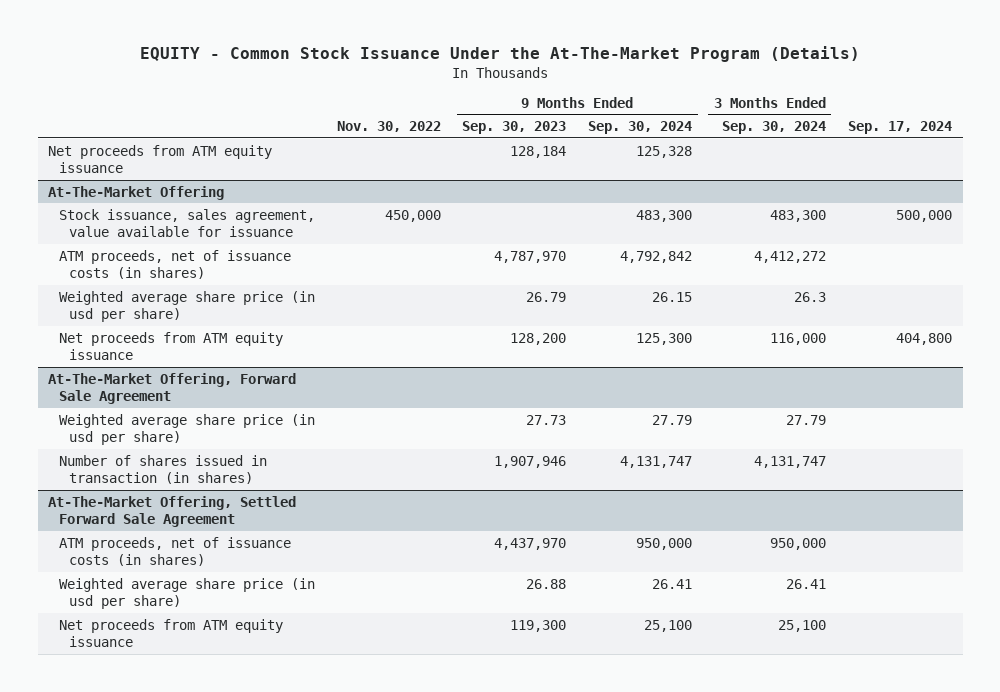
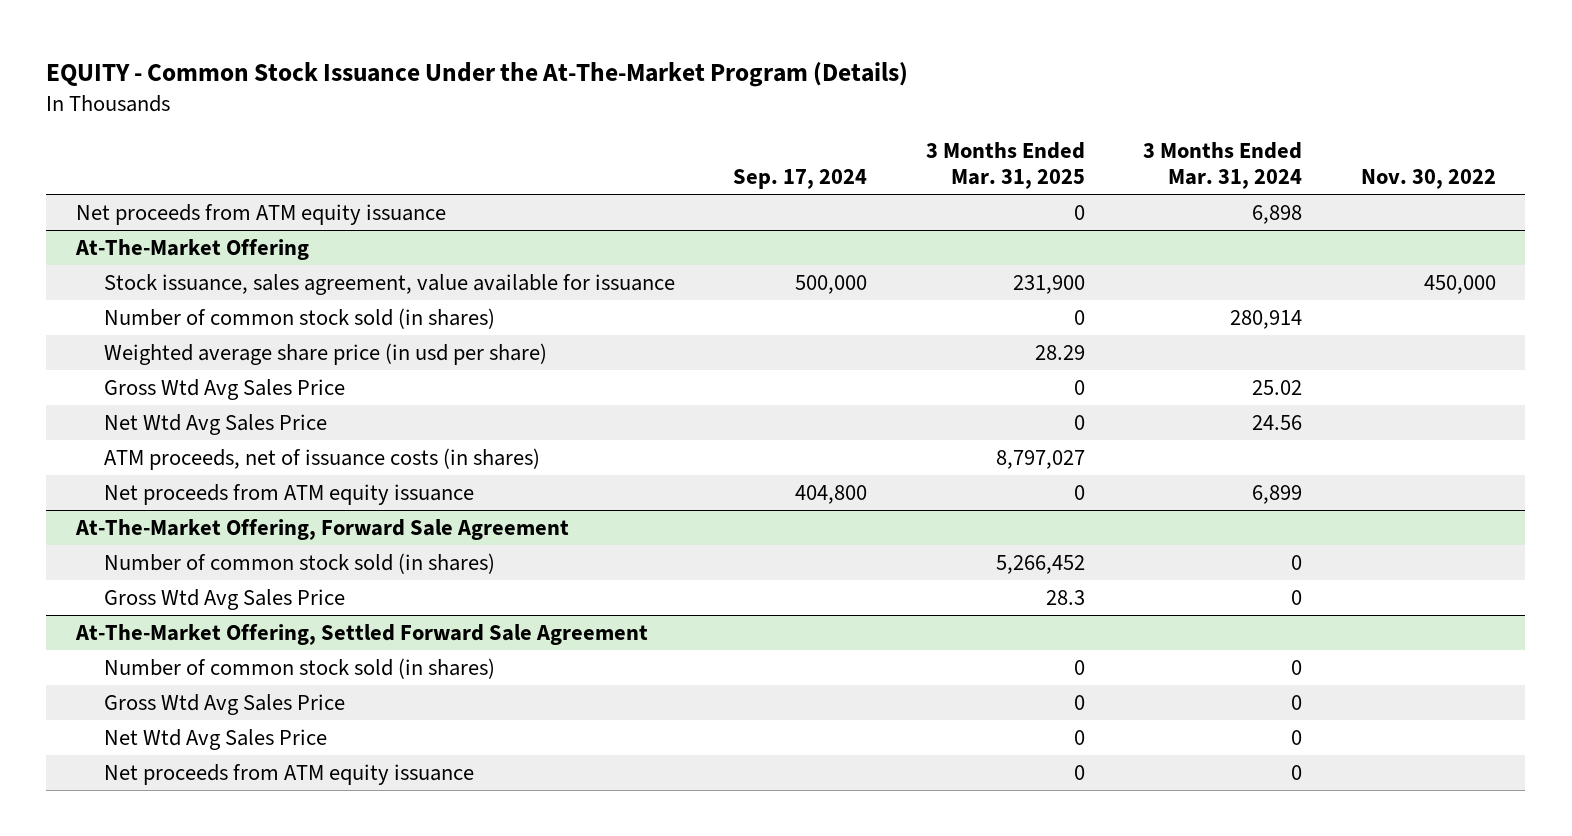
- | Nov. 30, 2022 | 9 Months Ended Sep. 30, 2023 | 9 Months Ended Sep. 30, 2024 | 3 Months Ended Sep. 30, 2024 | Sep. 17, 2024
+ | Sep. 17, 2024 | 3 Months Ended Mar. 31, 2025 | 3 Months Ended Mar. 31, 2024 | Nov. 30, 2022
@ At-The-Market Offering
+ Number of common stock sold (in shares) | | 0 | 280,914 |
+ Gross Wtd Avg Sales Price | | 0 | 25.02 |
+ Net Wtd Avg Sales Price | | 0 | 24.56 |
moved down: ATM proceeds, net of issuance costs (in shares) | | 8,797,027 | |
@ At-The-Market Offering, Forward Sale Agreement
- Weighted average share price (in usd per share) | | 27.73 | 27.79 | 27.79 |
- Number of shares issued in transaction (in shares) | | 1,907,946 | 4,131,747 | 4,131,747 |
+ Number of common stock sold (in shares) | | 5,266,452 | 0 |
+ Gross Wtd Avg Sales Price | | 28.3 | 0 |
@ At-The-Market Offering, Settled Forward Sale Agreement
- ATM proceeds, net of issuance costs (in shares) | | 4,437,970 | 950,000 | 950,000 |
- Weighted average share price (in usd per share) | | 26.88 | 26.41 | 26.41 |
+ Number of common stock sold (in shares) | | 0 | 0 |
+ Gross Wtd Avg Sales Price | | 0 | 0 |
+ Net Wtd Avg Sales Price | | 0 | 0 |

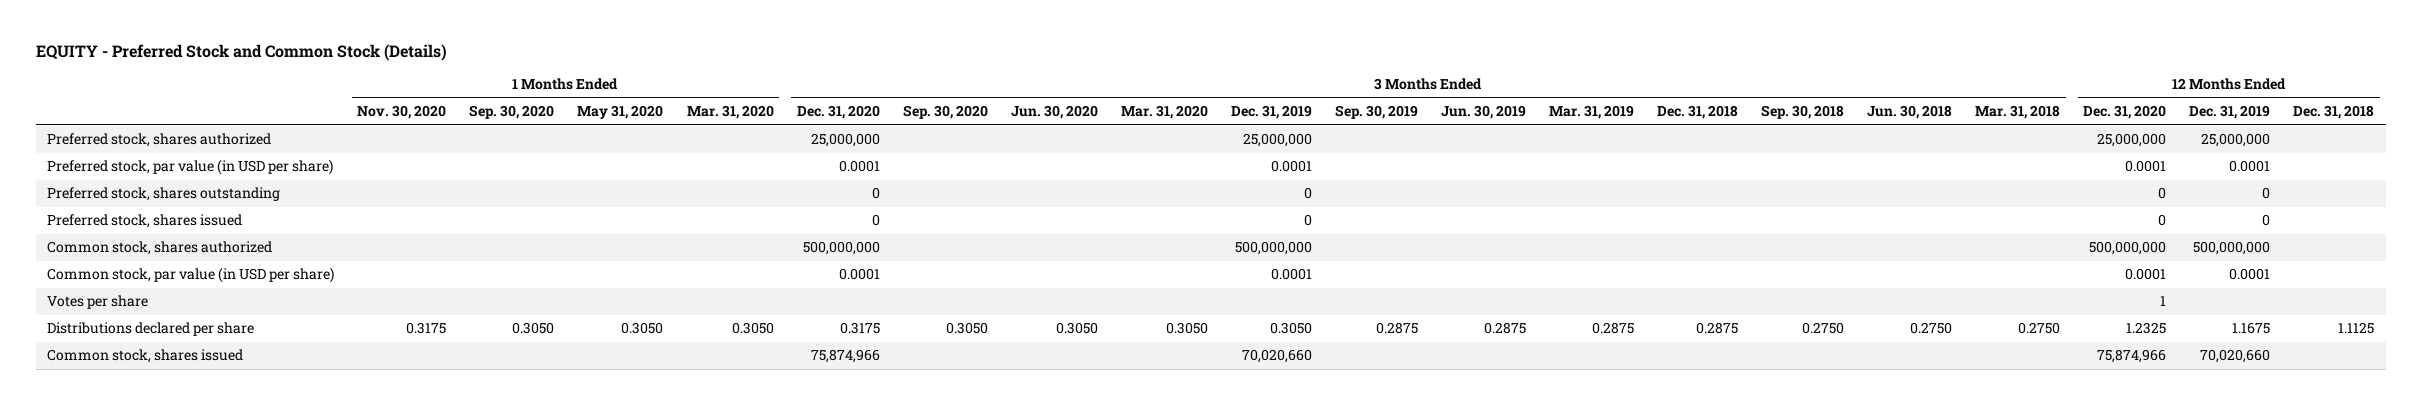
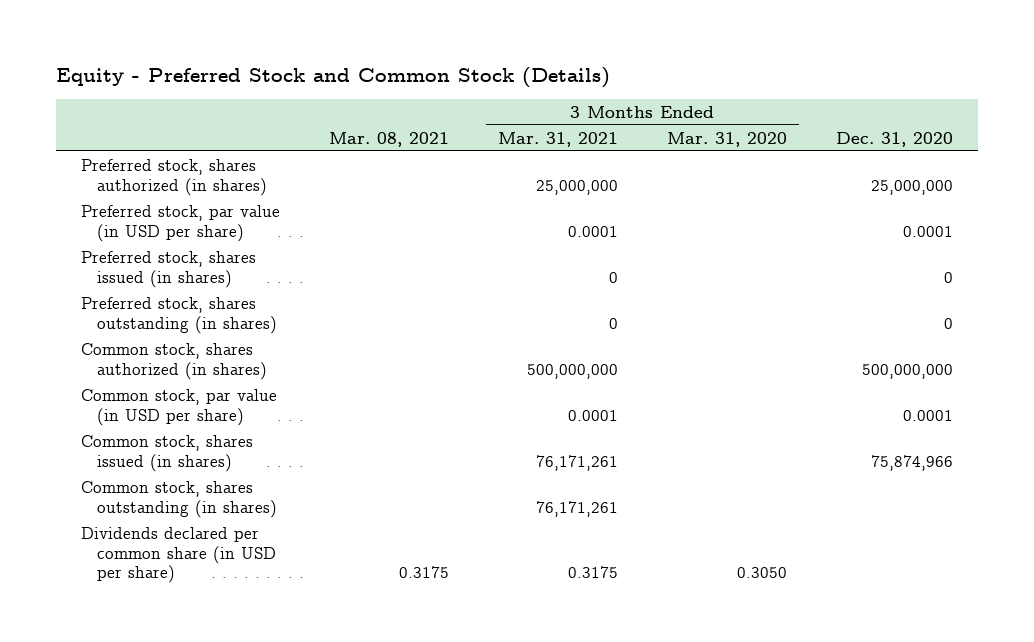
- EQUITY - Preferred Stock and Common Stock (Details)
+ Equity - Preferred Stock and Common Stock (Details)
- | 1 Months Ended Nov. 30, 2020 | 1 Months Ended Sep. 30, 2020 | 1 Months Ended May 31, 2020 | 1 Months Ended Mar. 31, 2020 | 3 Months Ended Dec. 31, 2020 | 3 Months Ended Sep. 30, 2020 | 3 Months Ended Jun. 30, 2020 | 3 Months Ended Mar. 31, 2020 | 3 Months Ended Dec. 31, 2019 | 3 Months Ended Sep. 30, 2019 | 3 Months Ended Jun. 30, 2019 | 3 Months Ended Mar. 31, 2019 | 3 Months Ended Dec. 31, 2018 | 3 Months Ended Sep. 30, 2018 | 3 Months Ended Jun. 30, 2018 | 3 Months Ended Mar. 31, 2018 | 12 Months Ended Dec. 31, 2020 | 12 Months Ended Dec. 31, 2019 | 12 Months Ended Dec. 31, 2018
+ | Mar. 08, 2021 | 3 Months Ended Mar. 31, 2021 | 3 Months Ended Mar. 31, 2020 | Dec. 31, 2020
- Preferred stock, shares authorized | | | | | 25,000,000 | | | | 25,000,000 | | | | | | | | 25,000,000 | 25,000,000 |
+ Preferred stock, shares authorized (in shares) | | 25,000,000 | | 25,000,000
- Preferred stock, shares outstanding | | | | | 0 | | | | 0 | | | | | | | | 0 | 0 |
- Preferred stock, shares issued | | | | | 0 | | | | 0 | | | | | | | | 0 | 0 |
- Common stock, shares authorized | | | | | 500,000,000 | | | | 500,000,000 | | | | | | | | 500,000,000 | 500,000,000 |
+ Preferred stock, shares issued (in shares) | | 0 | | 0
+ Preferred stock, shares outstanding (in shares) | | 0 | | 0
+ Common stock, shares authorized (in shares) | | 500,000,000 | | 500,000,000
- Votes per share | | | | | | | | | | | | | | | | | 1 | |
- Distributions declared per share | 0.3175 | 0.3050 | 0.3050 | 0.3050 | 0.3175 | 0.3050 | 0.3050 | 0.3050 | 0.3050 | 0.2875 | 0.2875 | 0.2875 | 0.2875 | 0.2750 | 0.2750 | 0.2750 | 1.2325 | 1.1675 | 1.1125
- Common stock, shares issued | | | | | 75,874,966 | | | | 70,020,660 | | | | | | | | 75,874,966 | 70,020,660 |
+ Common stock, shares issued (in shares) | | 76,171,261 | | 75,874,966
+ Common stock, shares outstanding (in shares) | | 76,171,261 | |
+ Dividends declared per common share (in USD per share) | 0.3175 | 0.3175 | 0.3050 |

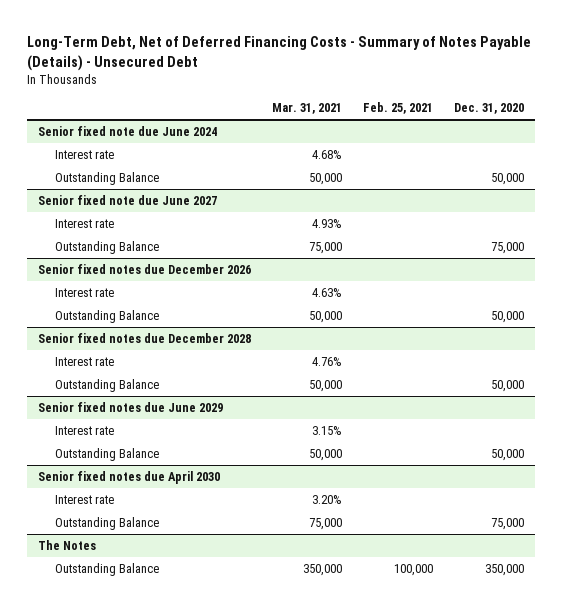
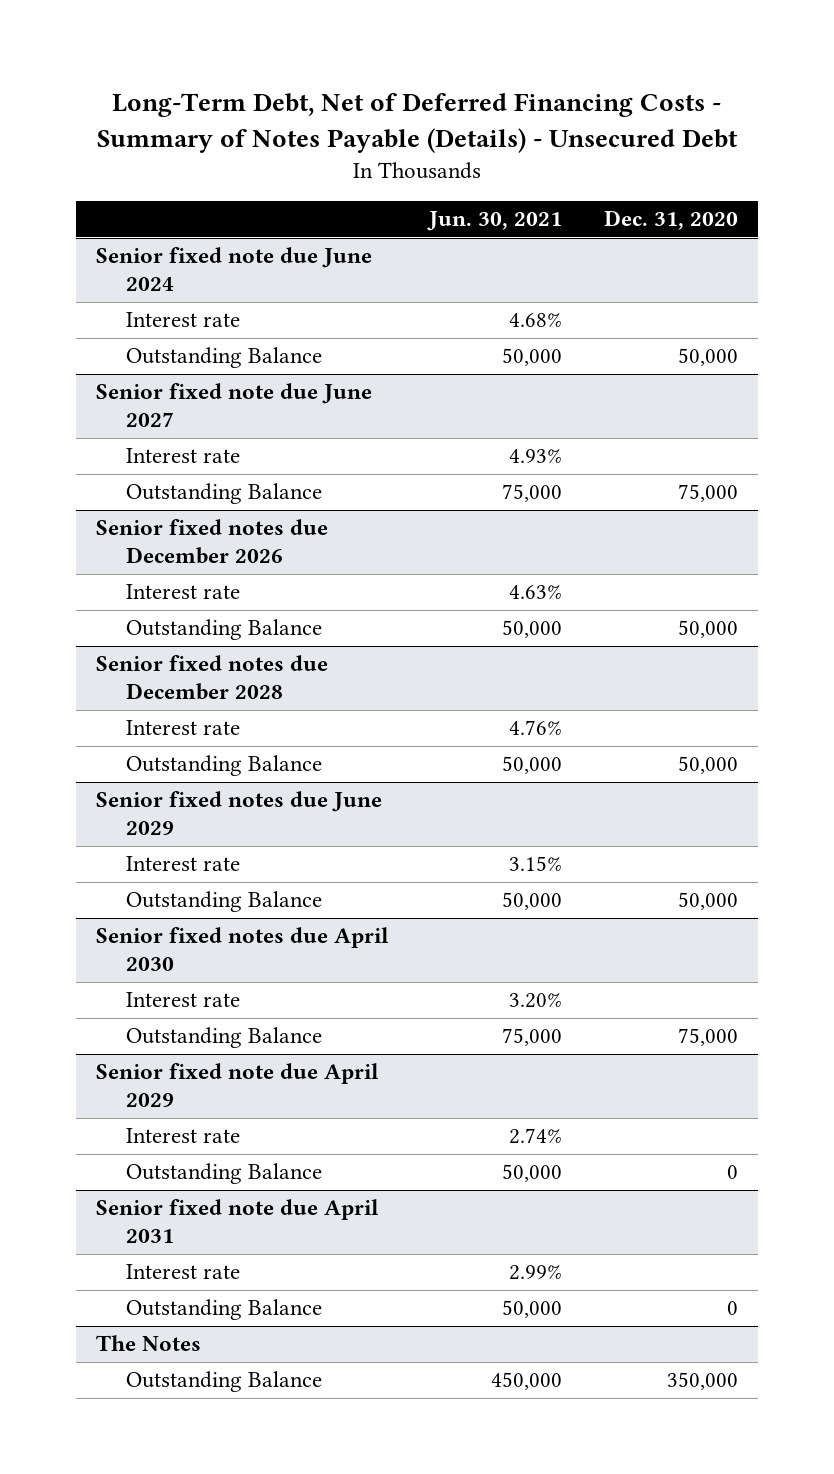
- | Mar. 31, 2021 | Feb. 25, 2021 | Dec. 31, 2020
+ | Jun. 30, 2021 | Dec. 31, 2020
+ Senior fixed note due April 2029
+ Interest rate | 2.74% |
+ Outstanding Balance | 50,000 | 0
+ Senior fixed note due April 2031
+ Interest rate | 2.99% |
+ Outstanding Balance | 50,000 | 0

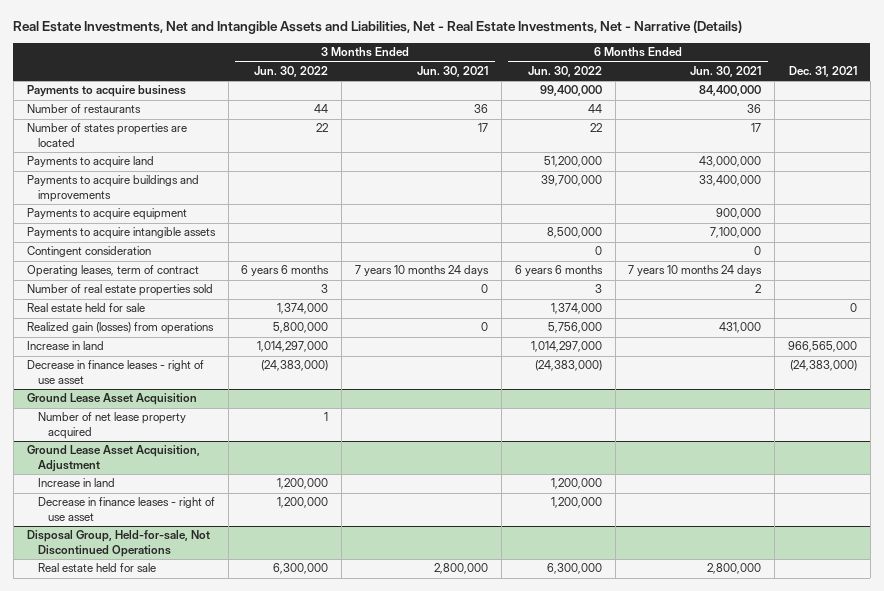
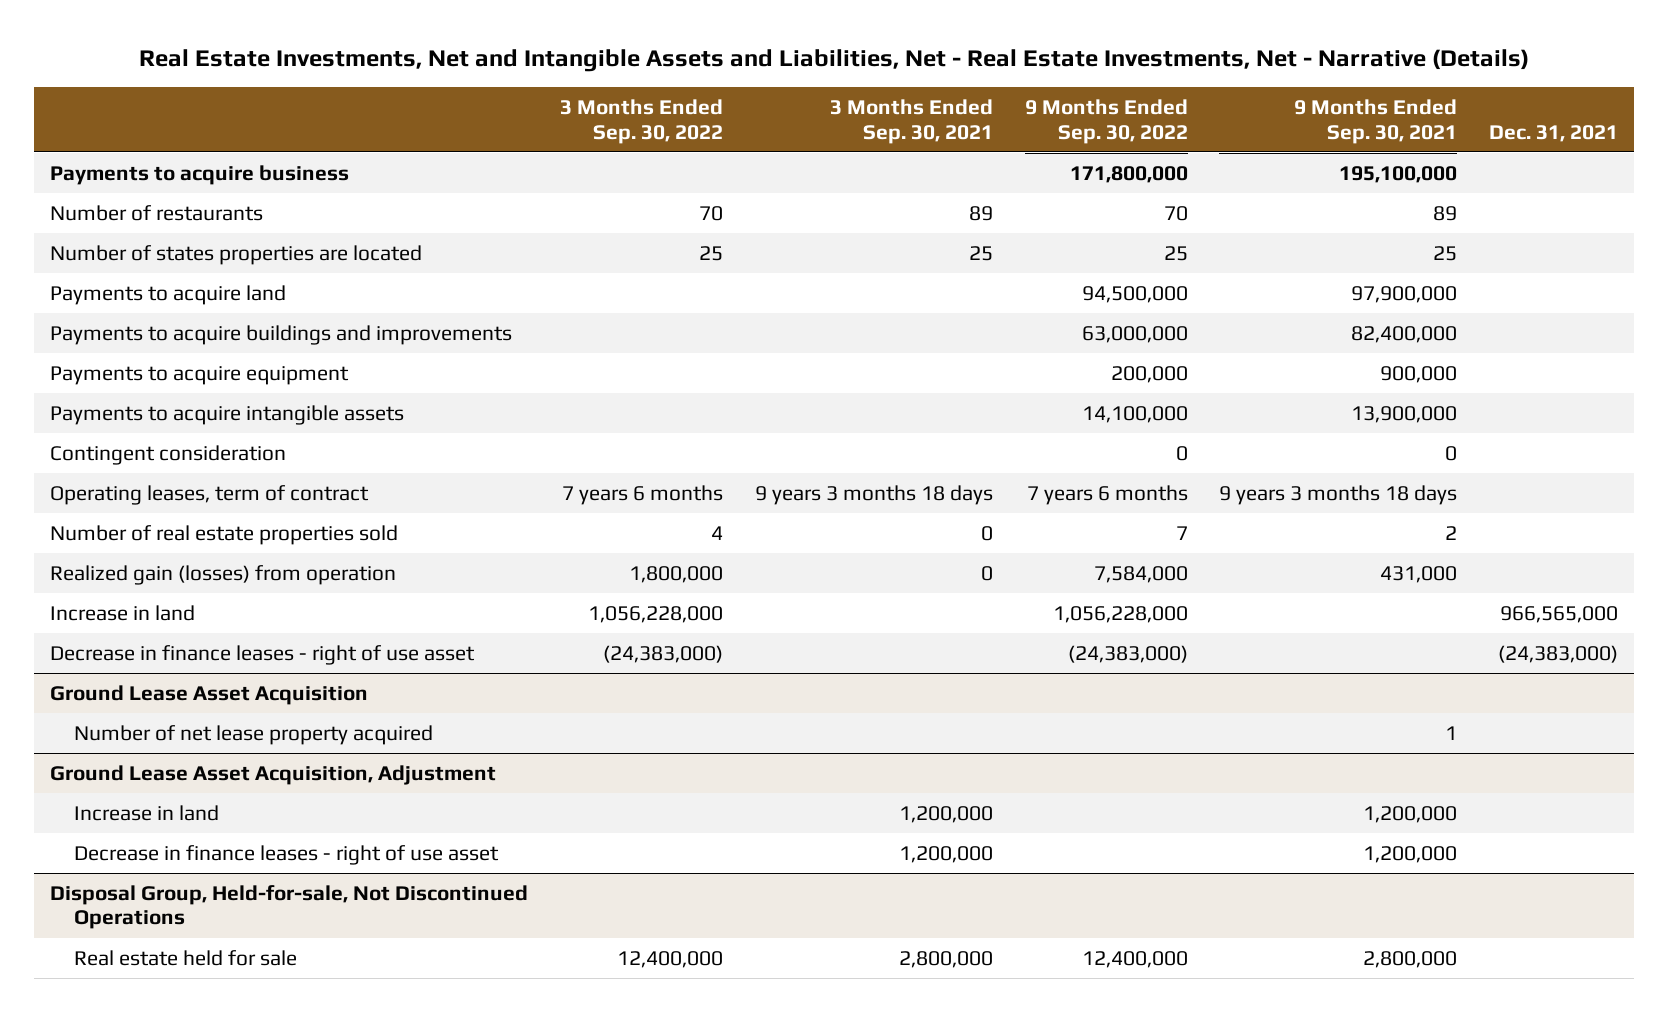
- | 3 Months Ended Jun. 30, 2022 | 3 Months Ended Jun. 30, 2021 | 6 Months Ended Jun. 30, 2022 | 6 Months Ended Jun. 30, 2021 | Dec. 31, 2021
+ | 3 Months Ended Sep. 30, 2022 | 3 Months Ended Sep. 30, 2021 | 9 Months Ended Sep. 30, 2022 | 9 Months Ended Sep. 30, 2021 | Dec. 31, 2021
- Real estate held for sale | 1,374,000 | | 1,374,000 | | 0
- Realized gain (losses) from operations | 5,800,000 | 0 | 5,756,000 | 431,000 |
+ Realized gain (losses) from operation | 1,800,000 | 0 | 7,584,000 | 431,000 |

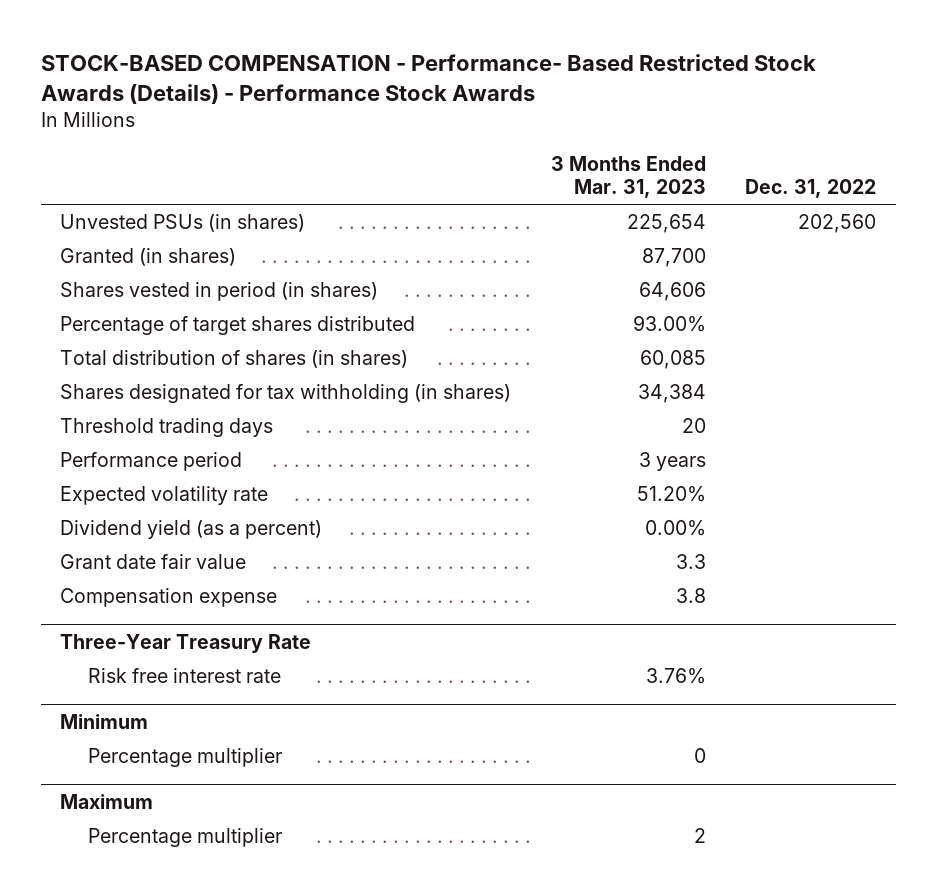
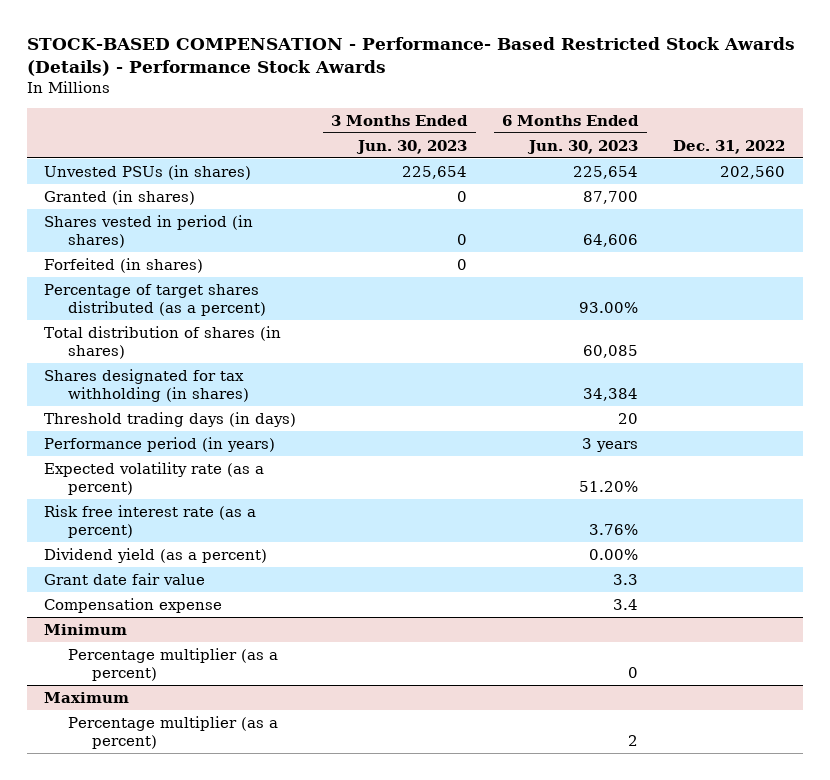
- | 3 Months Ended Mar. 31, 2023 | Dec. 31, 2022
+ | 3 Months Ended Jun. 30, 2023 | 6 Months Ended Jun. 30, 2023 | Dec. 31, 2022
- Percentage of target shares distributed | 93.00% |
+ Forfeited (in shares) | 0 | |
+ Percentage of target shares distributed (as a percent) | | 93.00% |
- Threshold trading days | 20 |
- Performance period | 3 years |
- Expected volatility rate | 51.20% |
+ Threshold trading days (in days) | | 20 |
+ Performance period (in years) | | 3 years |
+ Expected volatility rate (as a percent) | | 51.20% |
+ Risk free interest rate (as a percent) | | 3.76% |
- Three-Year Treasury Rate
- Risk free interest rate | 3.76% |
@ Minimum
- Percentage multiplier | 0 |
+ Percentage multiplier (as a percent) | | 0 |
@ Maximum
- Percentage multiplier | 2 |
+ Percentage multiplier (as a percent) | | 2 |

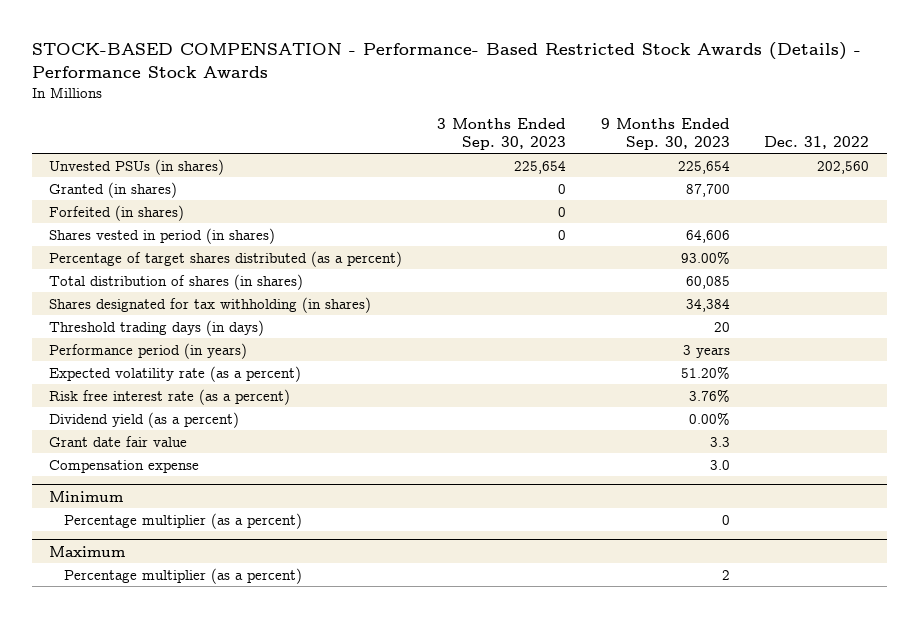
- | 3 Months Ended Jun. 30, 2023 | 6 Months Ended Jun. 30, 2023 | Dec. 31, 2022
+ | 3 Months Ended Sep. 30, 2023 | 9 Months Ended Sep. 30, 2023 | Dec. 31, 2022
moved down: Shares vested in period (in shares) | 0 | 64,606 |

